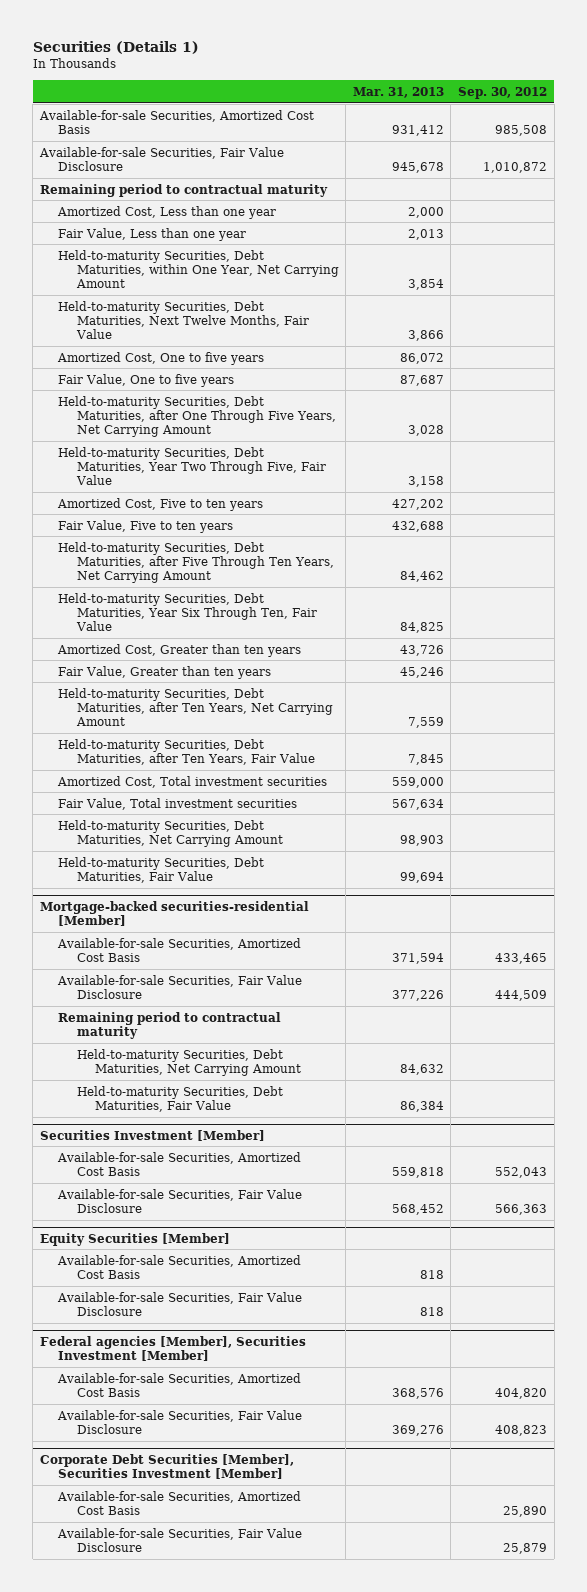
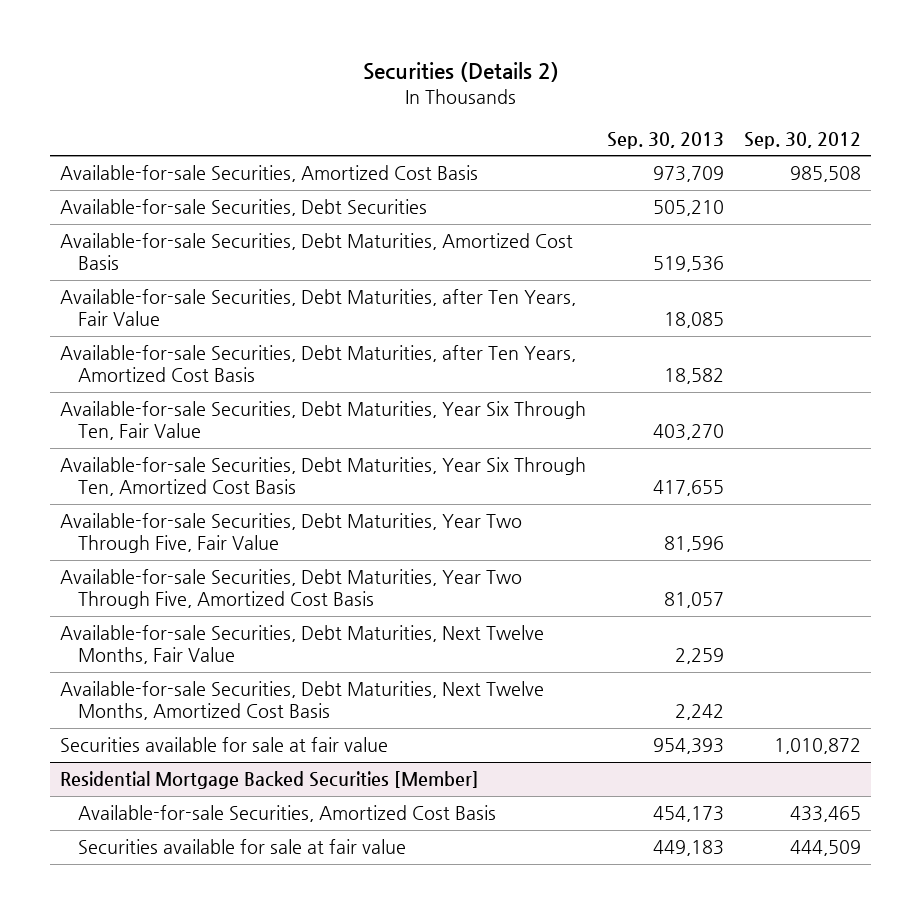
- Securities (Details 1)
+ Securities (Details 2)
- | Mar. 31, 2013 | Sep. 30, 2012
+ | Sep. 30, 2013 | Sep. 30, 2012
- Available-for-sale Securities, Fair Value Disclosure | 945,678 | 1,010,872
- Remaining period to contractual maturity
- Amortized Cost, Less than one year | 2,000 |
- Fair Value, Less than one year | 2,013 |
- Held-to-maturity Securities, Debt Maturities, within One Year, Net Carrying Amount | 3,854 |
- Held-to-maturity Securities, Debt Maturities, Next Twelve Months, Fair Value | 3,866 |
- Amortized Cost, One to five years | 86,072 |
- Fair Value, One to five years | 87,687 |
- Held-to-maturity Securities, Debt Maturities, after One Through Five Years, Net Carrying Amount | 3,028 |
- Held-to-maturity Securities, Debt Maturities, Year Two Through Five, Fair Value | 3,158 |
- Amortized Cost, Five to ten years | 427,202 |
- Fair Value, Five to ten years | 432,688 |
- Held-to-maturity Securities, Debt Maturities, after Five Through Ten Years, Net Carrying Amount | 84,462 |
- Held-to-maturity Securities, Debt Maturities, Year Six Through Ten, Fair Value | 84,825 |
- Amortized Cost, Greater than ten years | 43,726 |
- Fair Value, Greater than ten years | 45,246 |
- Held-to-maturity Securities, Debt Maturities, after Ten Years, Net Carrying Amount | 7,559 |
- Held-to-maturity Securities, Debt Maturities, after Ten Years, Fair Value | 7,845 |
- Amortized Cost, Total investment securities | 559,000 |
- Fair Value, Total investment securities | 567,634 |
- Held-to-maturity Securities, Debt Maturities, Net Carrying Amount | 98,903 |
- Held-to-maturity Securities, Debt Maturities, Fair Value | 99,694 |
- Mortgage-backed securities-residential [Member]
+ Available-for-sale Securities, Debt Securities | 505,210 |
+ Available-for-sale Securities, Debt Maturities, Amortized Cost Basis | 519,536 |
+ Available-for-sale Securities, Debt Maturities, after Ten Years, Fair Value | 18,085 |
+ Available-for-sale Securities, Debt Maturities, after Ten Years, Amortized Cost Basis | 18,582 |
+ Available-for-sale Securities, Debt Maturities, Year Six Through Ten, Fair Value | 403,270 |
+ Available-for-sale Securities, Debt Maturities, Year Six Through Ten, Amortized Cost Basis | 417,655 |
+ Available-for-sale Securities, Debt Maturities, Year Two Through Five, Fair Value | 81,596 |
+ Available-for-sale Securities, Debt Maturities, Year Two Through Five, Amortized Cost Basis | 81,057 |
+ Available-for-sale Securities, Debt Maturities, Next Twelve Months, Fair Value | 2,259 |
+ Available-for-sale Securities, Debt Maturities, Next Twelve Months, Amortized Cost Basis | 2,242 |
+ Securities available for sale at fair value | 954,393 | 1,010,872
+ Residential Mortgage Backed Securities [Member]
- Available-for-sale Securities, Fair Value Disclosure | 377,226 | 444,509
- Remaining period to contractual maturity
- Held-to-maturity Securities, Debt Maturities, Net Carrying Amount | 84,632 |
- Held-to-maturity Securities, Debt Maturities, Fair Value | 86,384 |
- Securities Investment [Member]
- Available-for-sale Securities, Amortized Cost Basis | 559,818 | 552,043
- Available-for-sale Securities, Fair Value Disclosure | 568,452 | 566,363
- Equity Securities [Member]
- Available-for-sale Securities, Amortized Cost Basis | 818 |
- Available-for-sale Securities, Fair Value Disclosure | 818 |
- Federal agencies [Member], Securities Investment [Member]
- Available-for-sale Securities, Amortized Cost Basis | 368,576 | 404,820
- Available-for-sale Securities, Fair Value Disclosure | 369,276 | 408,823
- Corporate Debt Securities [Member], Securities Investment [Member]
- Available-for-sale Securities, Amortized Cost Basis | | 25,890
- Available-for-sale Securities, Fair Value Disclosure | | 25,879
+ Securities available for sale at fair value | 449,183 | 444,509

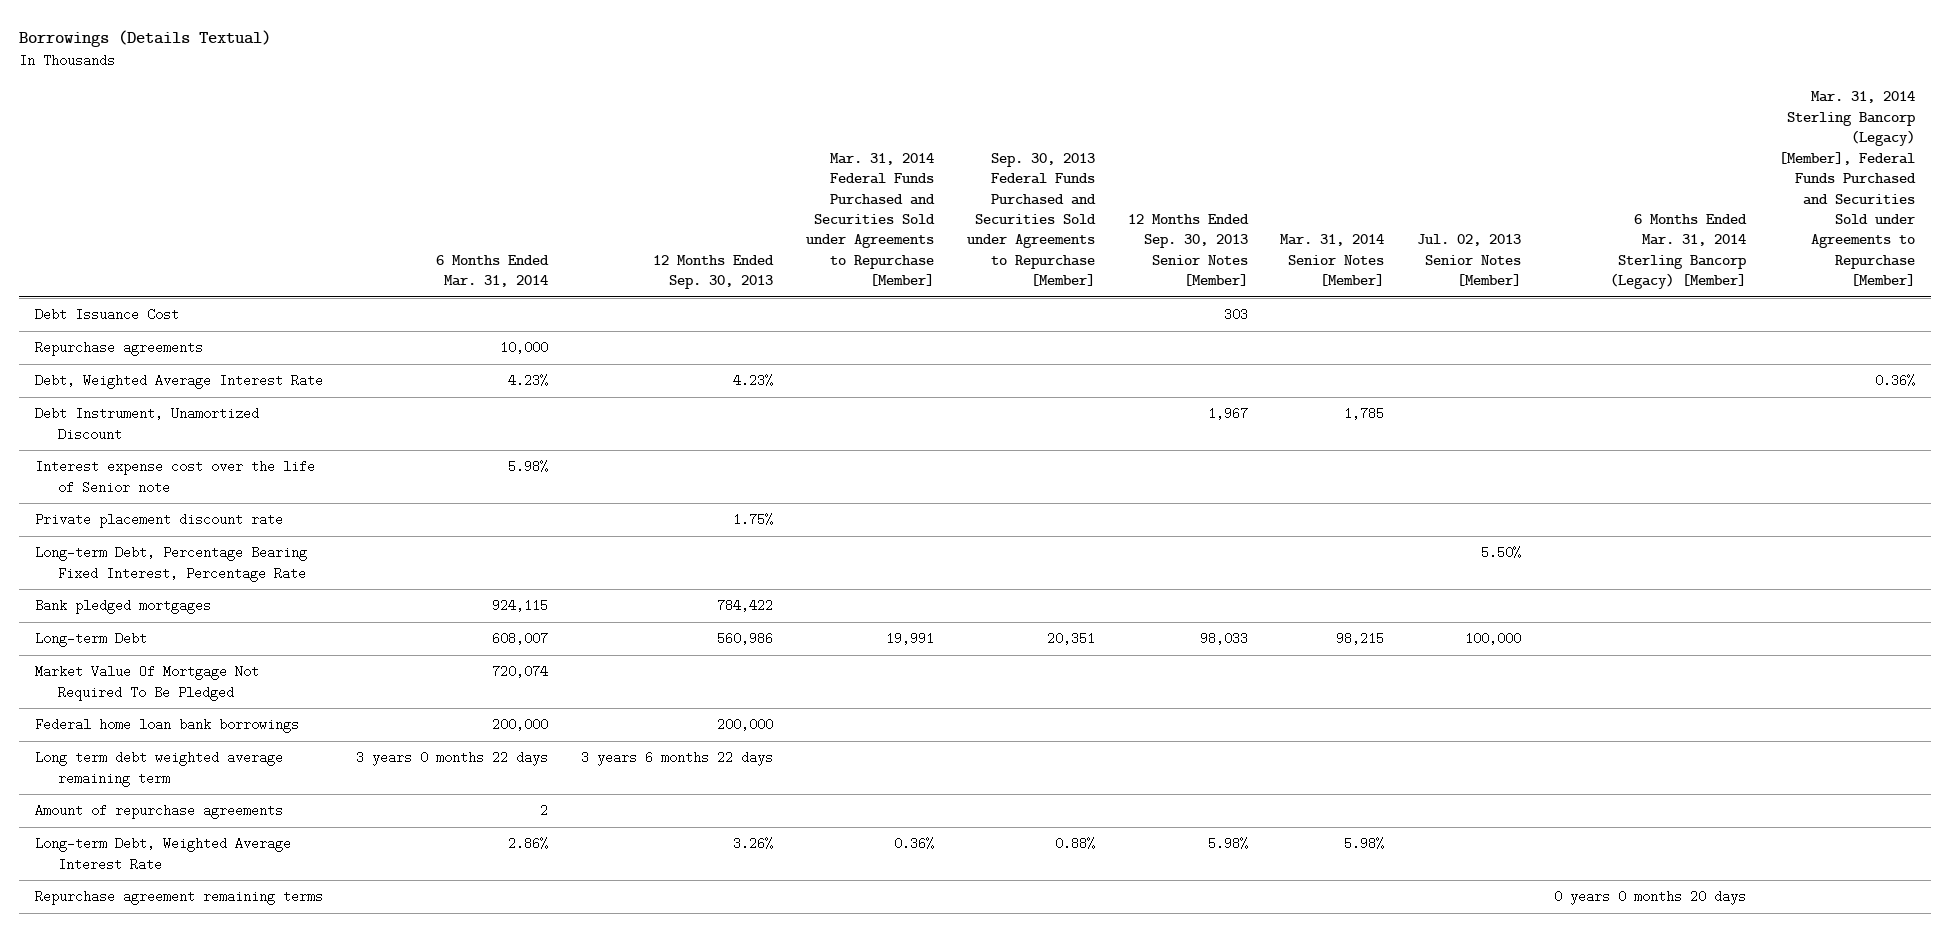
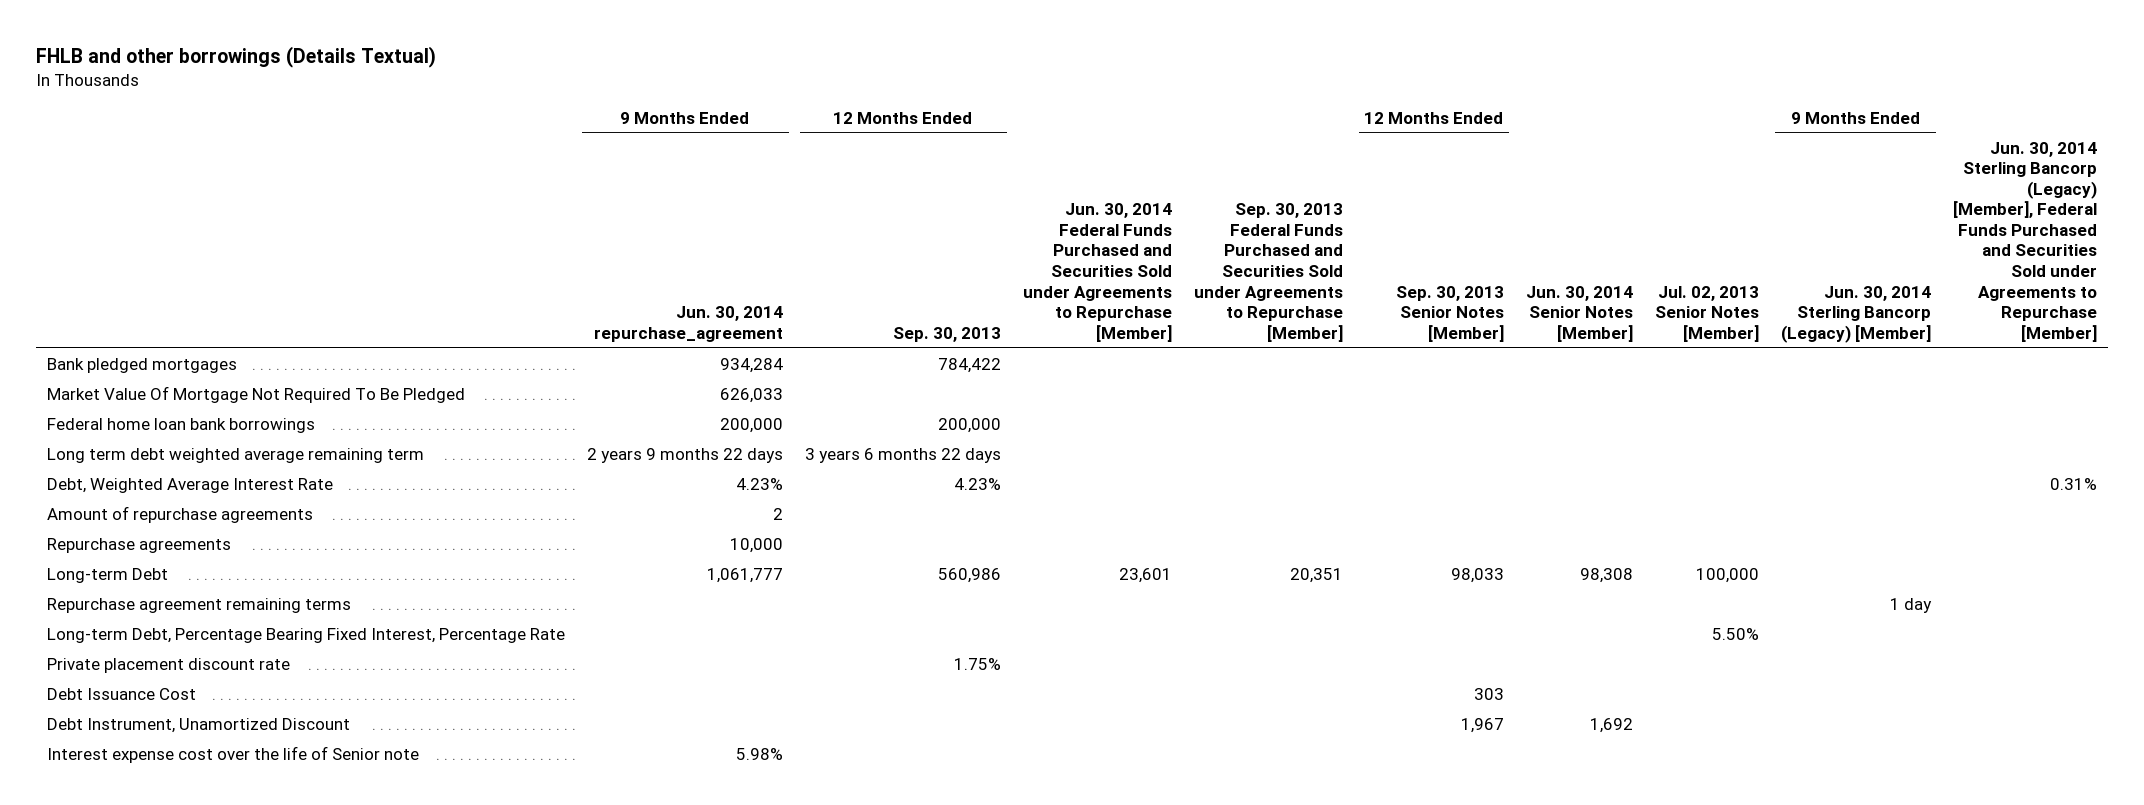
- Borrowings (Details Textual)
+ FHLB and other borrowings (Details Textual)
- | 6 Months Ended Mar. 31, 2014 | 12 Months Ended Sep. 30, 2013 | Mar. 31, 2014 Federal Funds Purchased and Securities Sold under Agreements to Repurchase [Member] | Sep. 30, 2013 Federal Funds Purchased and Securities Sold under Agreements to Repurchase [Member] | 12 Months Ended Sep. 30, 2013 Senior Notes [Member] | Mar. 31, 2014 Senior Notes [Member] | Jul. 02, 2013 Senior Notes [Member] | 6 Months Ended Mar. 31, 2014 Sterling Bancorp (Legacy) [Member] | Mar. 31, 2014 Sterling Bancorp (Legacy) [Member], Federal Funds Purchased and Securities Sold under Agreements to Repurchase [Member]
+ | 9 Months Ended Jun. 30, 2014 repurchase_agreement | 12 Months Ended Sep. 30, 2013 | Jun. 30, 2014 Federal Funds Purchased and Securities Sold under Agreements to Repurchase [Member] | Sep. 30, 2013 Federal Funds Purchased and Securities Sold under Agreements to Repurchase [Member] | 12 Months Ended Sep. 30, 2013 Senior Notes [Member] | Jun. 30, 2014 Senior Notes [Member] | Jul. 02, 2013 Senior Notes [Member] | 9 Months Ended Jun. 30, 2014 Sterling Bancorp (Legacy) [Member] | Jun. 30, 2014 Sterling Bancorp (Legacy) [Member], Federal Funds Purchased and Securities Sold under Agreements to Repurchase [Member]
moved down: Debt, Weighted Average Interest Rate | 4.23% | 4.23% | | | | | | | 0.31%
- Long-term Debt, Weighted Average Interest Rate | 2.86% | 3.26% | 0.36% | 0.88% | 5.98% | 5.98% | | |
moved down: Repurchase agreements | 10,000 | | | | | | | |
moved down: Long-term Debt | 1,061,777 | 560,986 | 23,601 | 20,351 | 98,033 | 98,308 | 100,000 | |
moved down: Long-term Debt, Percentage Bearing Fixed Interest, Percentage Rate | | | | | | | 5.50% | |
moved down: Private placement discount rate | | 1.75% | | | | | | |
moved down: Debt Issuance Cost | | | | | 303 | | | |
moved down: Debt Instrument, Unamortized Discount | | | | | 1,967 | 1,692 | | |
moved down: Interest expense cost over the life of Senior note | 5.98% | | | | | | | |

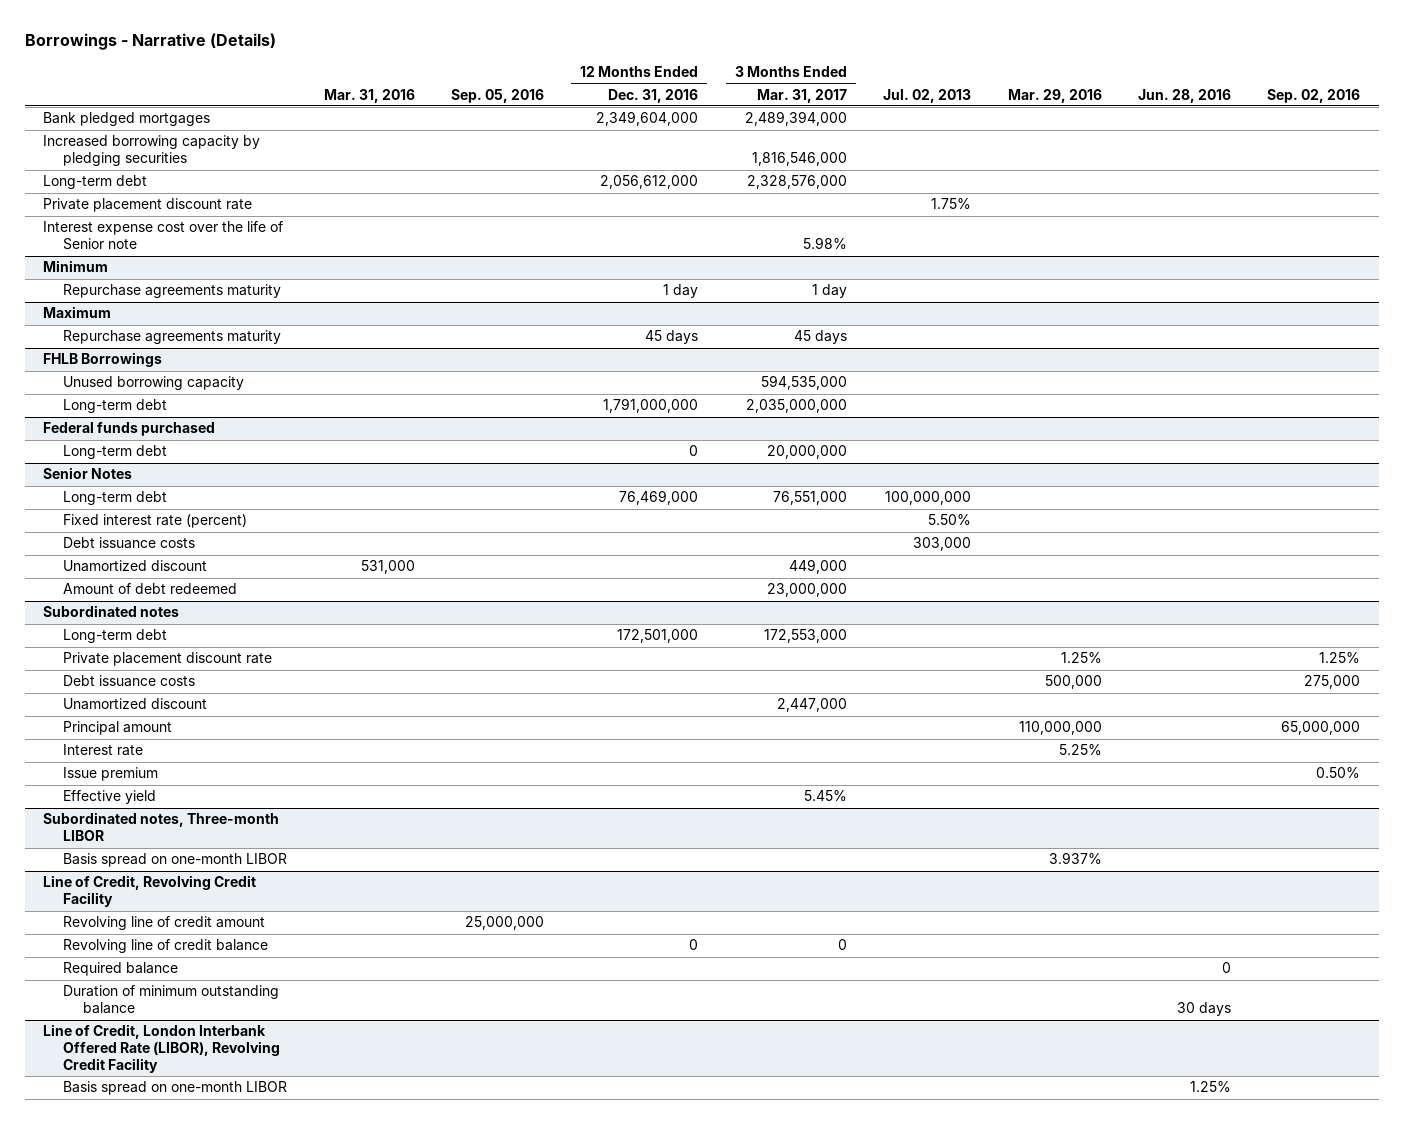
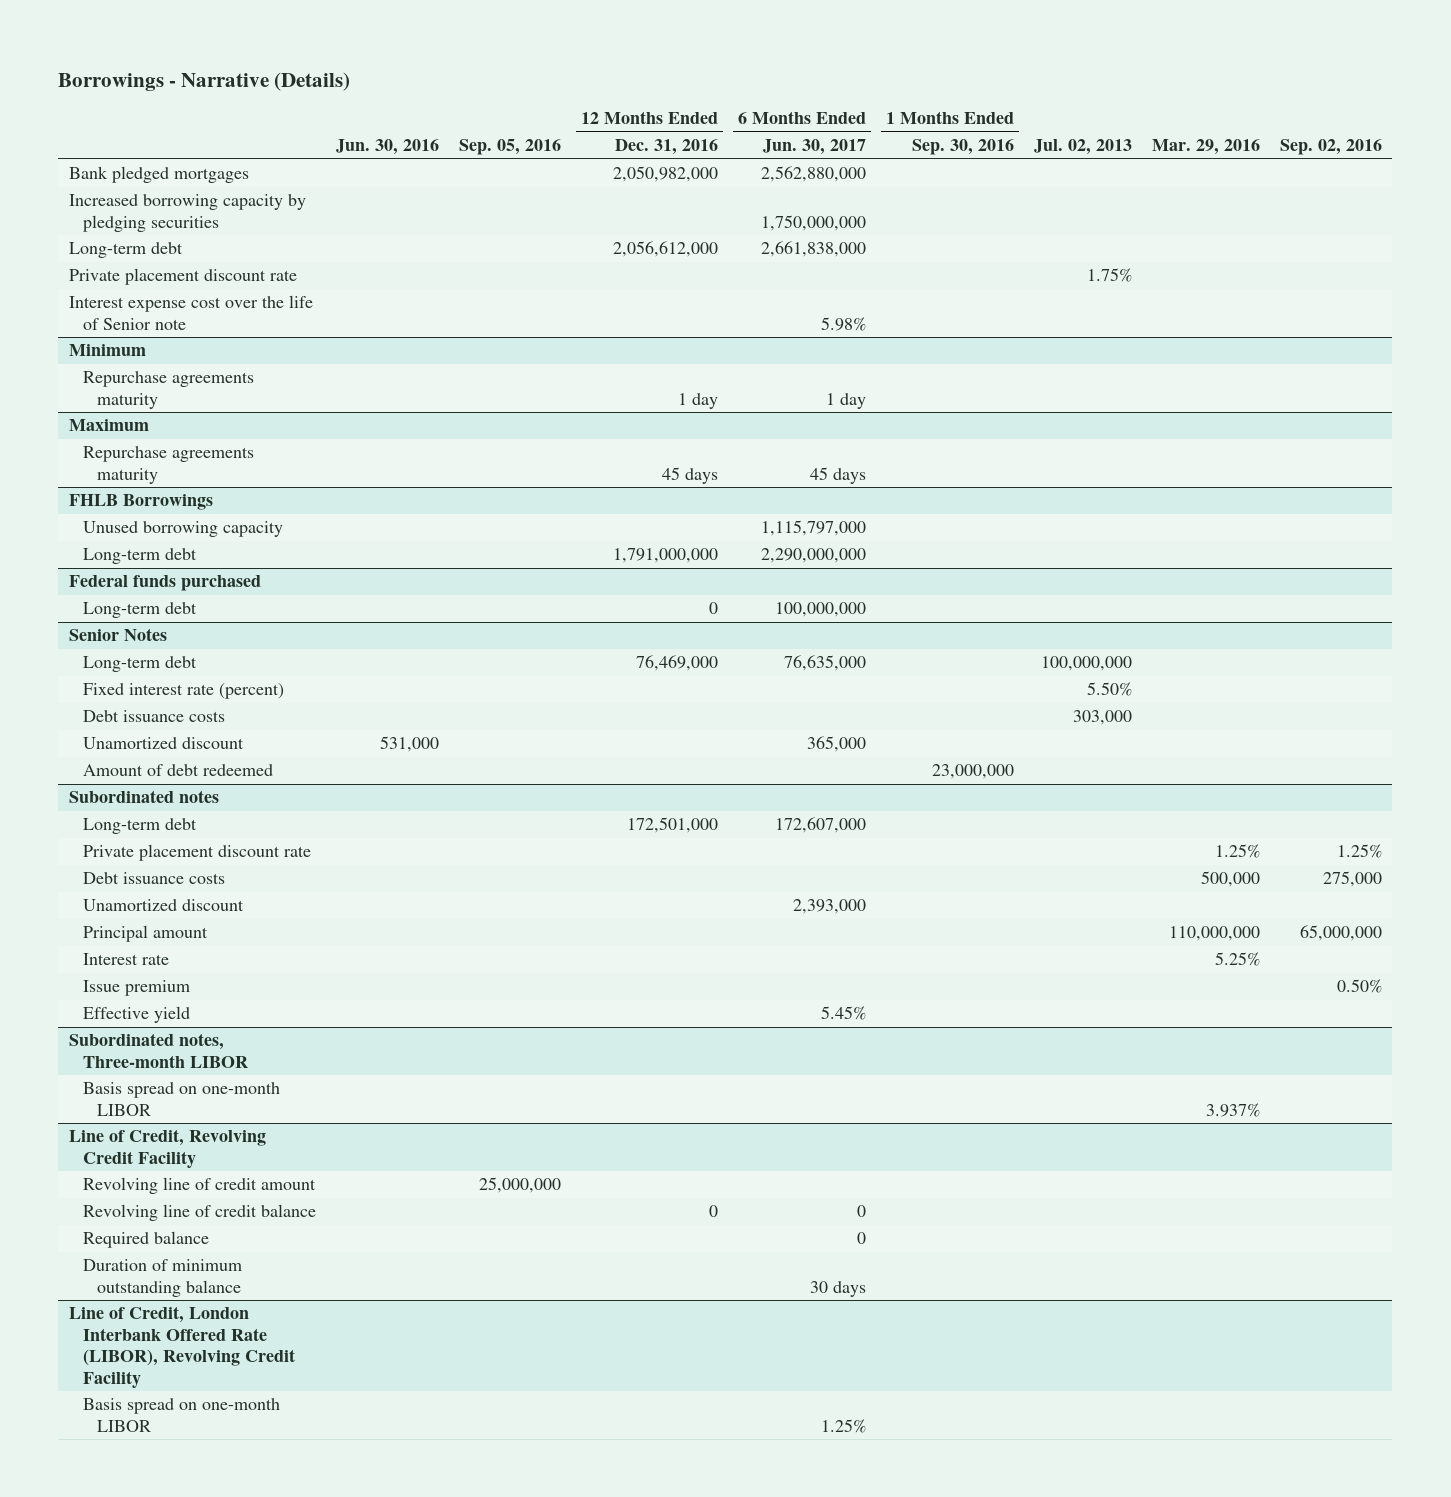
- | Mar. 31, 2016 | Sep. 05, 2016 | 12 Months Ended Dec. 31, 2016 | 3 Months Ended Mar. 31, 2017 | Jul. 02, 2013 | Mar. 29, 2016 | Jun. 28, 2016 | Sep. 02, 2016
+ | Jun. 30, 2016 | Sep. 05, 2016 | 12 Months Ended Dec. 31, 2016 | 6 Months Ended Jun. 30, 2017 | 1 Months Ended Sep. 30, 2016 | Jul. 02, 2013 | Mar. 29, 2016 | Sep. 02, 2016
- Bank pledged mortgages | | | 2,349,604,000 | 2,489,394,000 | | | |
+ Bank pledged mortgages | | | 2,050,982,000 | 2,562,880,000 | | | |

